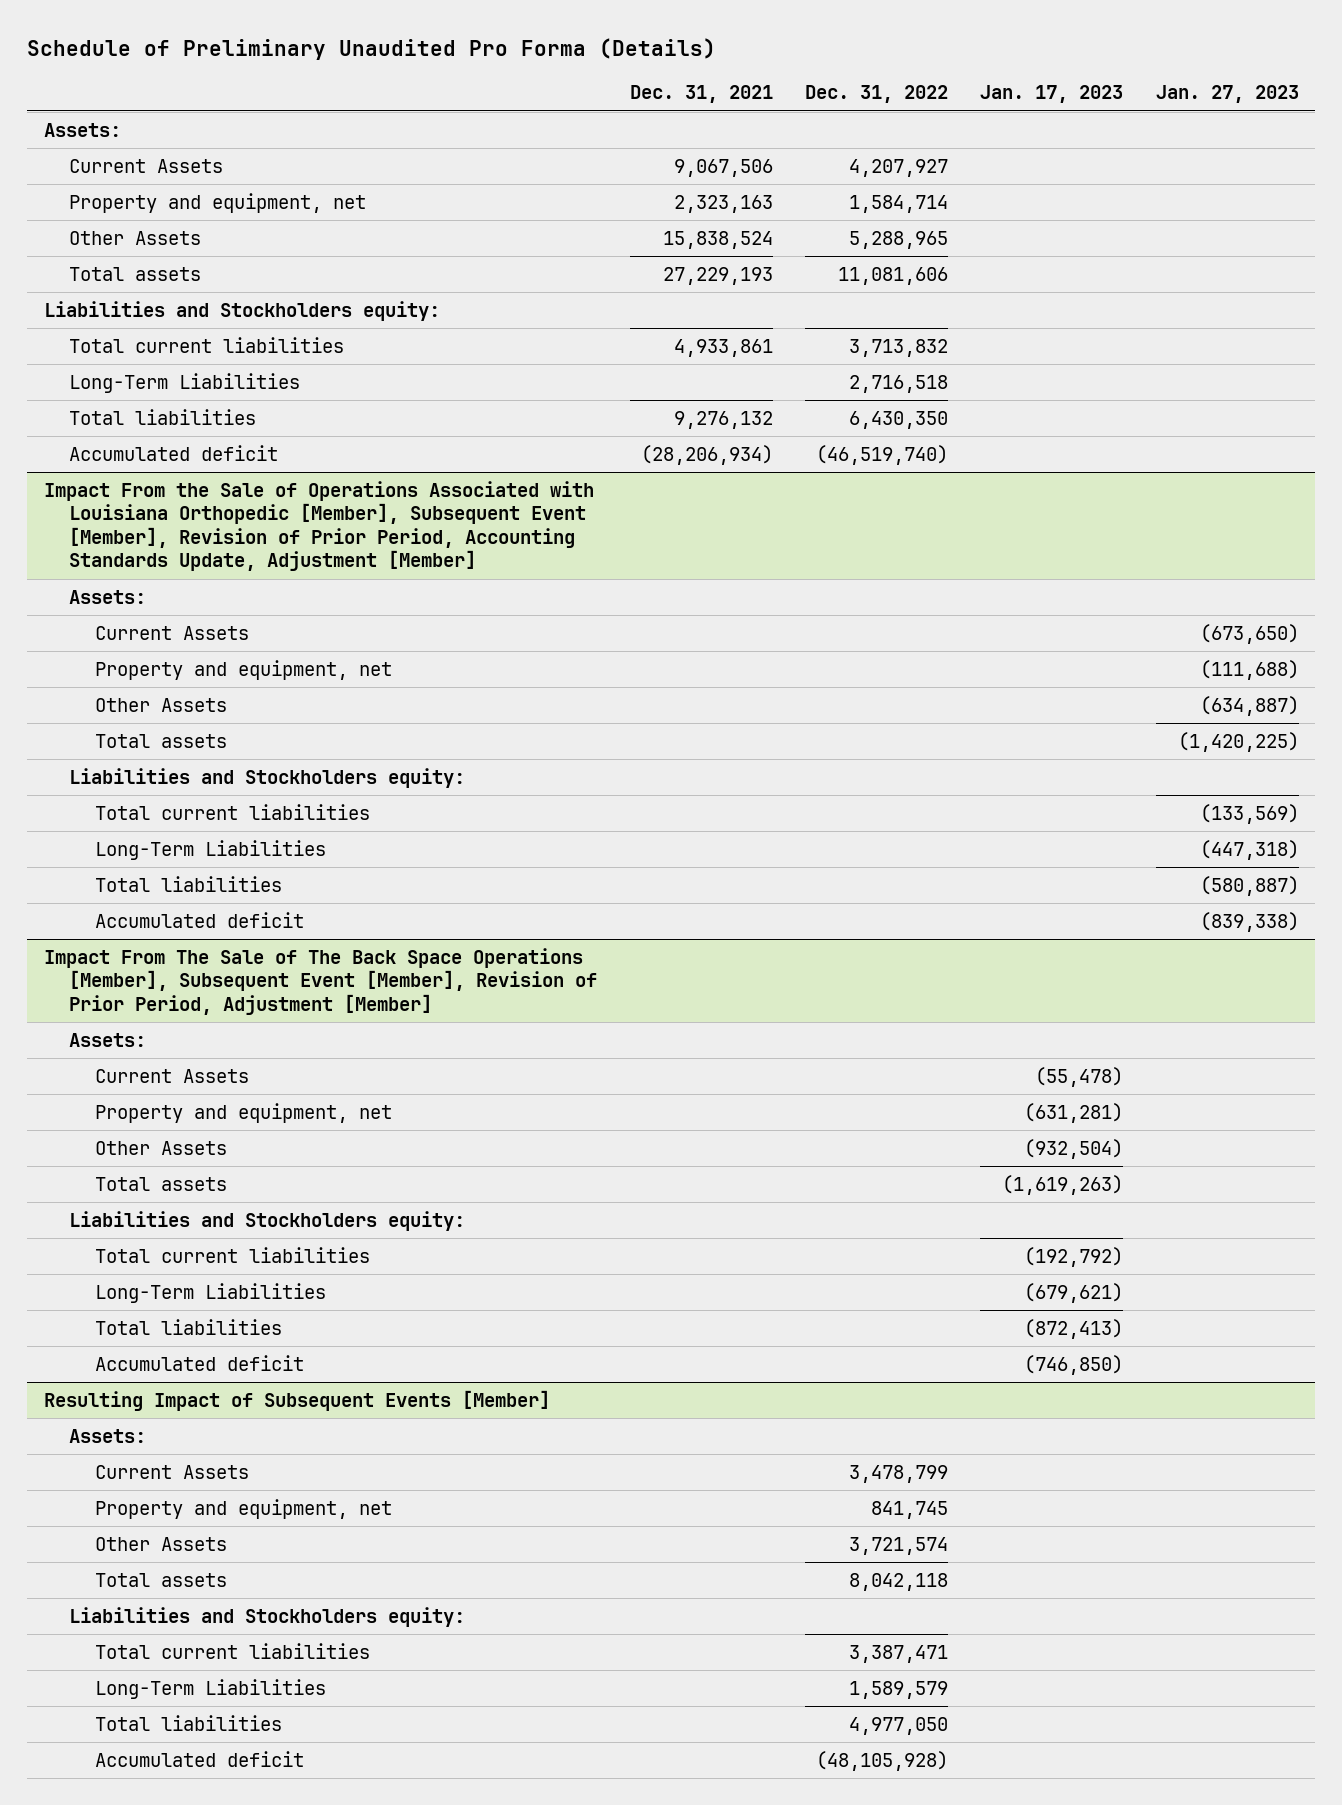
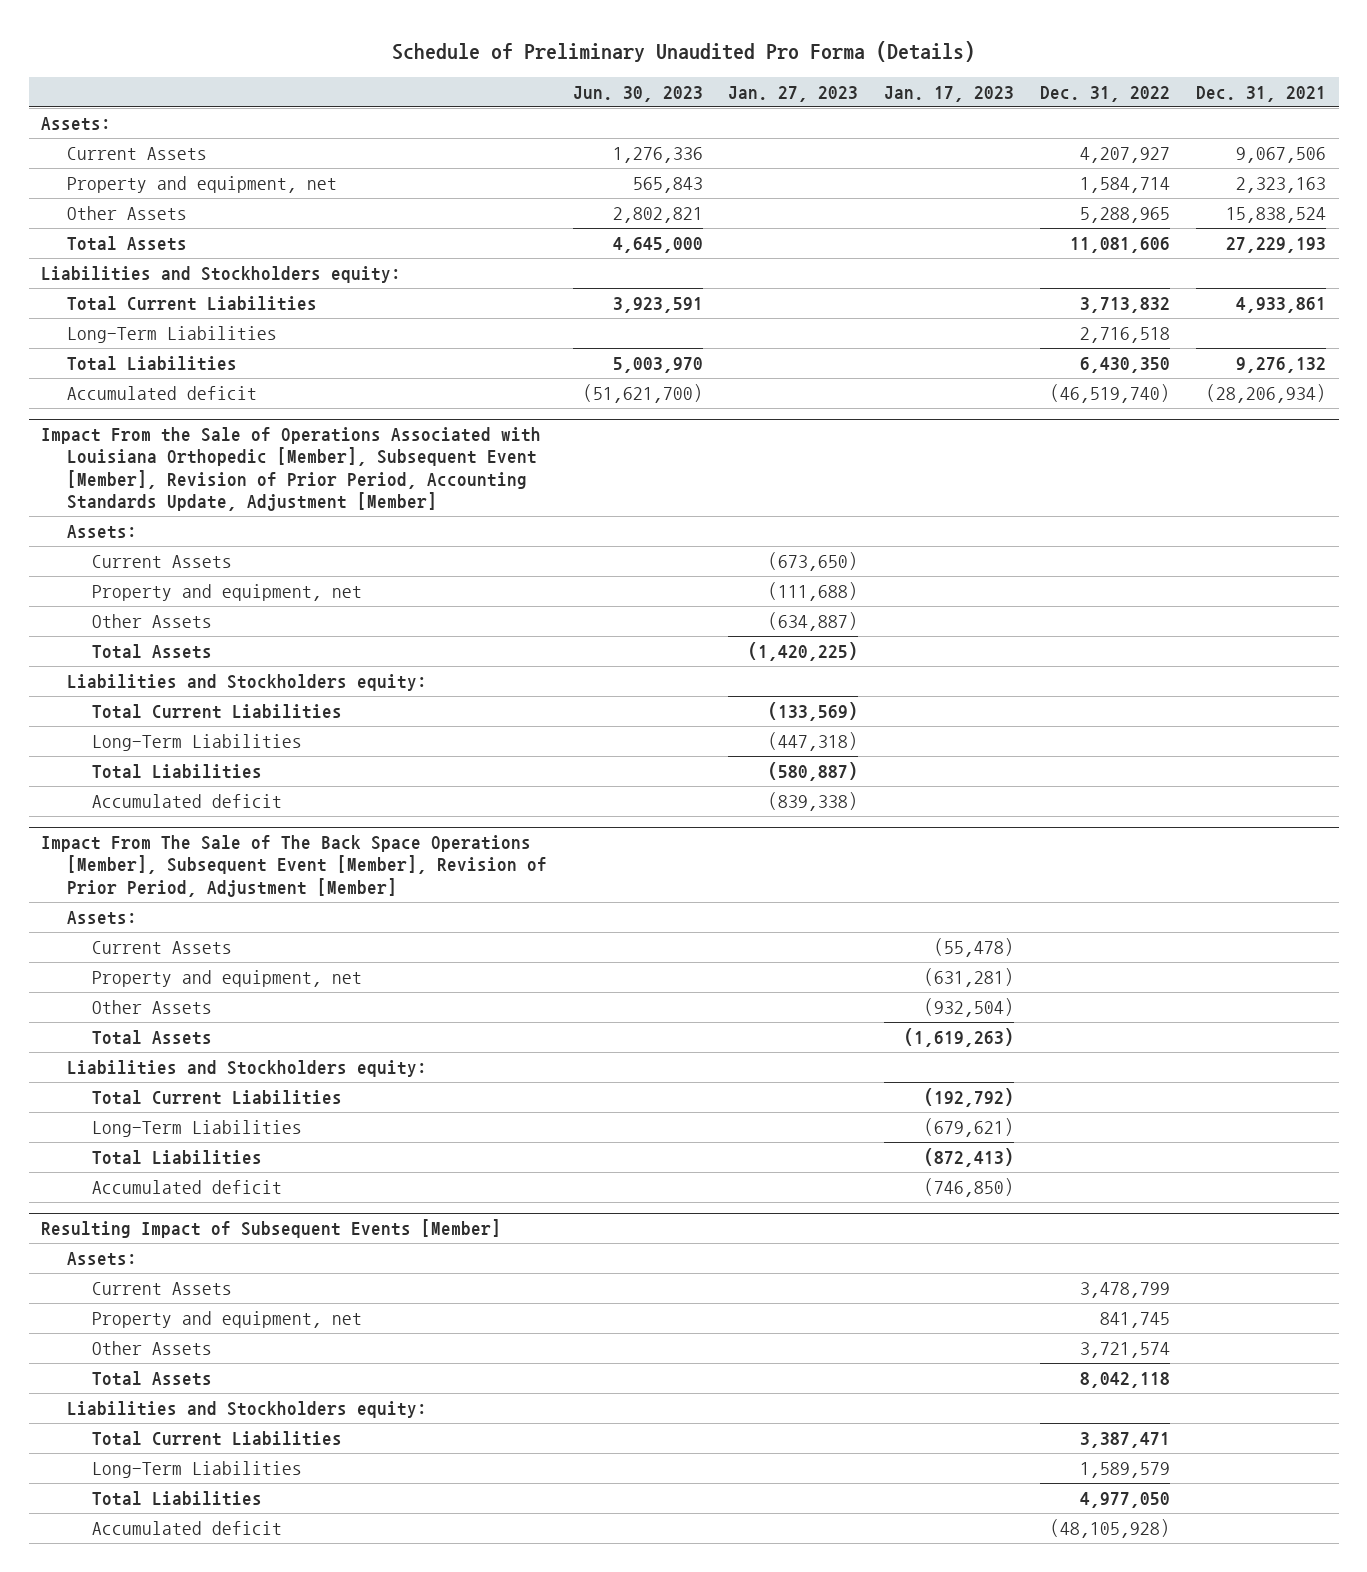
- | Dec. 31, 2021 | Dec. 31, 2022 | Jan. 17, 2023 | Jan. 27, 2023
+ | Jun. 30, 2023 | Jan. 27, 2023 | Jan. 17, 2023 | Dec. 31, 2022 | Dec. 31, 2021
- Total assets | 27,229,193 | 11,081,606 | |
+ Total Assets | 4,645,000 | | | 11,081,606 | 27,229,193
- Total current liabilities | 4,933,861 | 3,713,832 | |
+ Total Current Liabilities | 3,923,591 | | | 3,713,832 | 4,933,861
- Total liabilities | 9,276,132 | 6,430,350 | |
+ Total Liabilities | 5,003,970 | | | 6,430,350 | 9,276,132
@ Impact From the Sale of Operations Associated with Louisiana Orthopedic [Member], Subsequent Event [Member], Revision of Prior Period, Accounting Standards Update, Adjustment [Member]
- Total assets | | | | (1,420,225)
+ Total Assets | | (1,420,225) | | |
- Total current liabilities | | | | (133,569)
+ Total Current Liabilities | | (133,569) | | |
- Total liabilities | | | | (580,887)
+ Total Liabilities | | (580,887) | | |
@ Impact From The Sale of The Back Space Operations [Member], Subsequent Event [Member], Revision of Prior Period, Adjustment [Member]
- Total assets | | | (1,619,263) |
+ Total Assets | | | (1,619,263) | |
- Total current liabilities | | | (192,792) |
+ Total Current Liabilities | | | (192,792) | |
- Total liabilities | | | (872,413) |
+ Total Liabilities | | | (872,413) | |
@ Resulting Impact of Subsequent Events [Member]
- Total assets | | 8,042,118 | |
+ Total Assets | | | | 8,042,118 |
- Total current liabilities | | 3,387,471 | |
+ Total Current Liabilities | | | | 3,387,471 |
- Total liabilities | | 4,977,050 | |
+ Total Liabilities | | | | 4,977,050 |

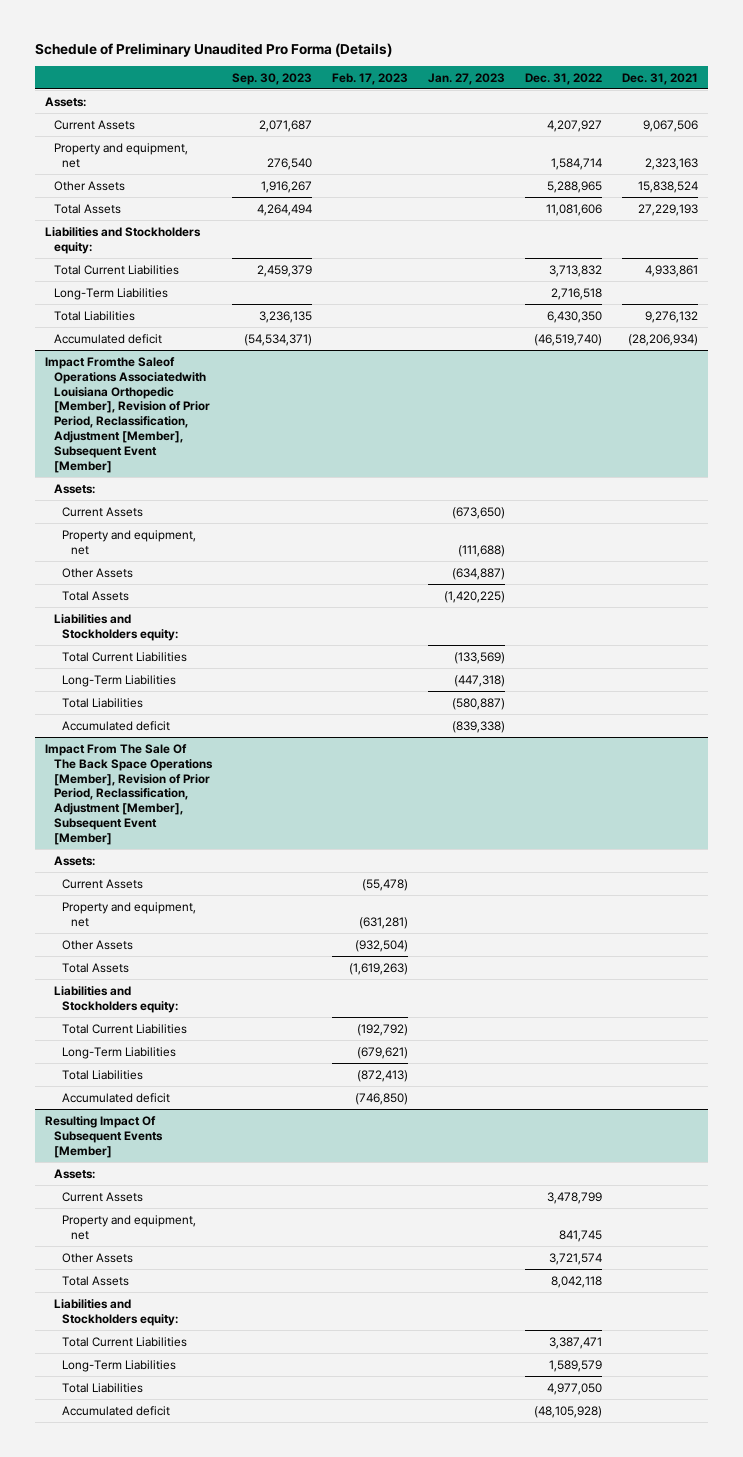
- | Jun. 30, 2023 | Jan. 27, 2023 | Jan. 17, 2023 | Dec. 31, 2022 | Dec. 31, 2021
+ | Sep. 30, 2023 | Feb. 17, 2023 | Jan. 27, 2023 | Dec. 31, 2022 | Dec. 31, 2021
- Impact From the Sale of Operations Associated with Louisiana Orthopedic [Member], Subsequent Event [Member], Revision of Prior Period, Accounting Standards Update, Adjustment [Member]
+ Impact Fromthe Saleof Operations Associatedwith Louisiana Orthopedic [Member], Revision of Prior Period, Reclassification, Adjustment [Member], Subsequent Event [Member]
- Impact From The Sale of The Back Space Operations [Member], Subsequent Event [Member], Revision of Prior Period, Adjustment [Member]
+ Impact From The Sale Of The Back Space Operations [Member], Revision of Prior Period, Reclassification, Adjustment [Member], Subsequent Event [Member]
- Resulting Impact of Subsequent Events [Member]
+ Resulting Impact Of Subsequent Events [Member]

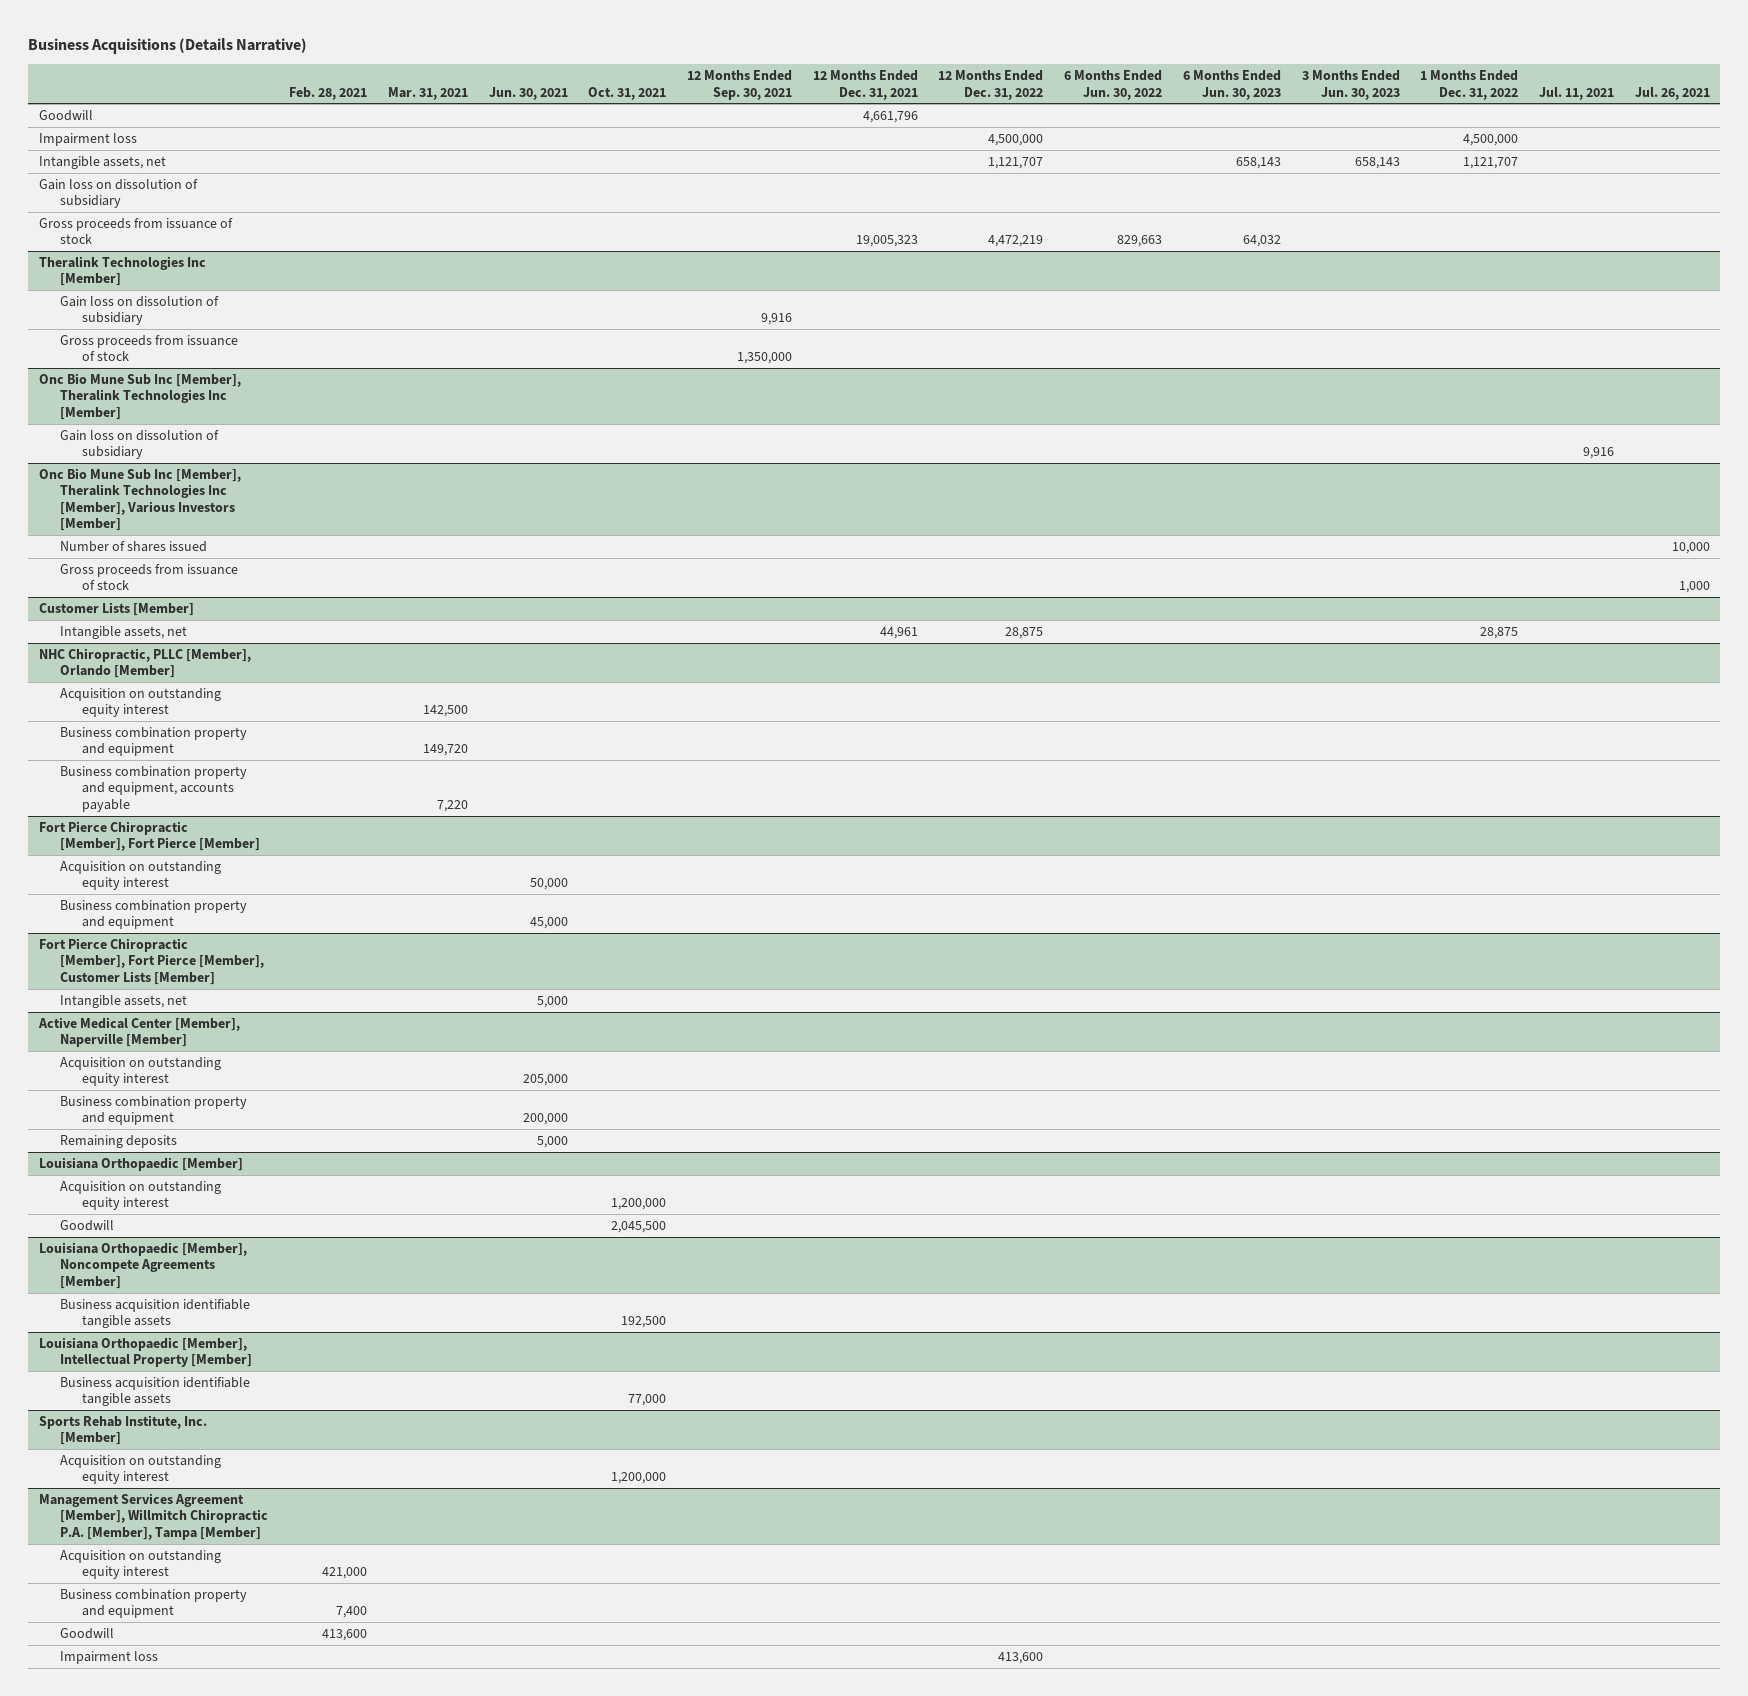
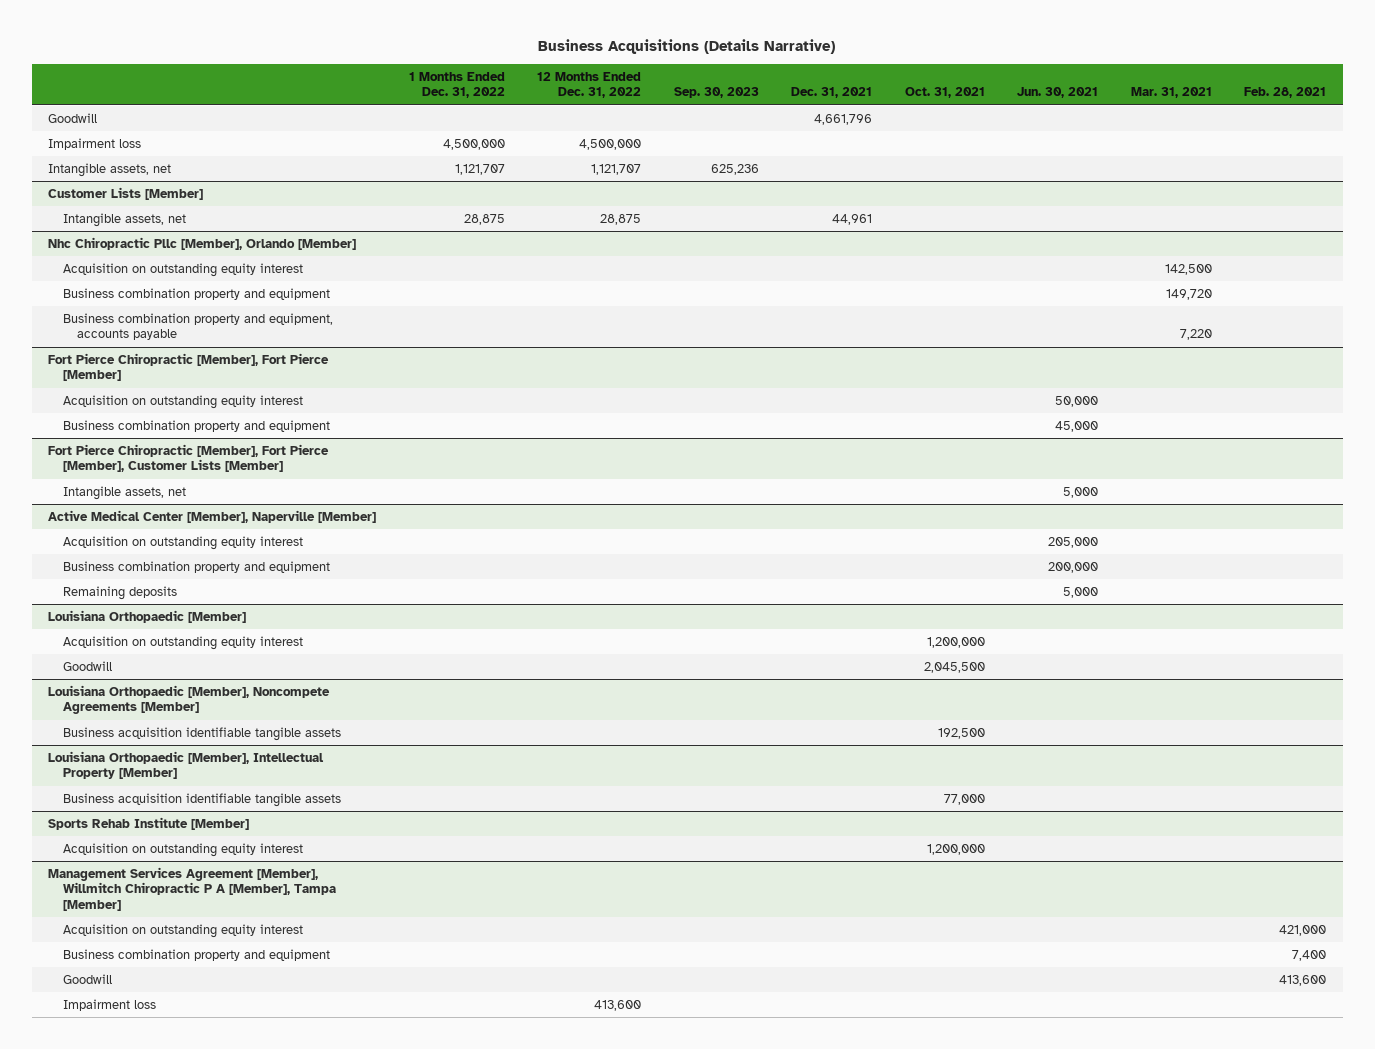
- | Feb. 28, 2021 | Mar. 31, 2021 | Jun. 30, 2021 | Oct. 31, 2021 | 12 Months Ended Sep. 30, 2021 | 12 Months Ended Dec. 31, 2021 | 12 Months Ended Dec. 31, 2022 | 6 Months Ended Jun. 30, 2022 | 6 Months Ended Jun. 30, 2023 | 3 Months Ended Jun. 30, 2023 | 1 Months Ended Dec. 31, 2022 | Jul. 11, 2021 | Jul. 26, 2021
+ | 1 Months Ended Dec. 31, 2022 | 12 Months Ended Dec. 31, 2022 | Sep. 30, 2023 | Dec. 31, 2021 | Oct. 31, 2021 | Jun. 30, 2021 | Mar. 31, 2021 | Feb. 28, 2021
- Gain loss on dissolution of subsidiary
- Gross proceeds from issuance of stock | | | | | | 19,005,323 | 4,472,219 | 829,663 | 64,032 | | | |
- Theralink Technologies Inc [Member]
- Gain loss on dissolution of subsidiary | | | | | 9,916 | | | | | | | |
- Gross proceeds from issuance of stock | | | | | 1,350,000 | | | | | | | |
- Onc Bio Mune Sub Inc [Member], Theralink Technologies Inc [Member]
- Gain loss on dissolution of subsidiary | | | | | | | | | | | | 9,916 |
- Onc Bio Mune Sub Inc [Member], Theralink Technologies Inc [Member], Various Investors [Member]
- Number of shares issued | | | | | | | | | | | | | 10,000
- Gross proceeds from issuance of stock | | | | | | | | | | | | | 1,000
- NHC Chiropractic, PLLC [Member], Orlando [Member]
+ Nhc Chiropractic Pllc [Member], Orlando [Member]
- Sports Rehab Institute, Inc. [Member]
+ Sports Rehab Institute [Member]
- Management Services Agreement [Member], Willmitch Chiropractic P.A. [Member], Tampa [Member]
+ Management Services Agreement [Member], Willmitch Chiropractic P A [Member], Tampa [Member]

